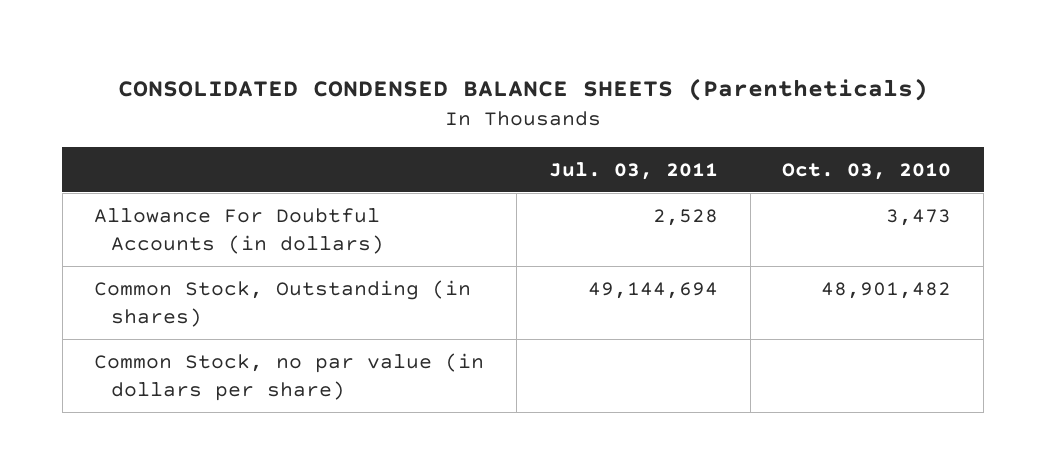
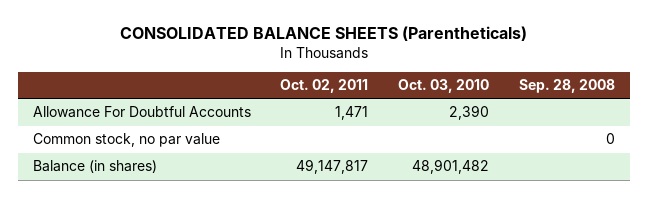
- CONSOLIDATED CONDENSED BALANCE SHEETS (Parentheticals)
+ CONSOLIDATED BALANCE SHEETS (Parentheticals)
- | Jul. 03, 2011 | Oct. 03, 2010
+ | Oct. 02, 2011 | Oct. 03, 2010 | Sep. 28, 2008
- Allowance For Doubtful Accounts (in dollars) | 2,528 | 3,473
- Common Stock, Outstanding (in shares) | 49,144,694 | 48,901,482
- Common Stock, no par value (in dollars per share)
+ Allowance For Doubtful Accounts | 1,471 | 2,390 |
+ Common stock, no par value | | | 0
+ Balance (in shares) | 49,147,817 | 48,901,482 |

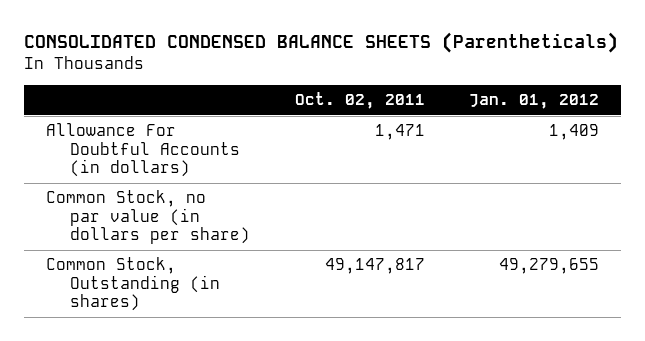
- CONSOLIDATED BALANCE SHEETS (Parentheticals)
+ CONSOLIDATED CONDENSED BALANCE SHEETS (Parentheticals)
- | Oct. 02, 2011 | Oct. 03, 2010 | Sep. 28, 2008
+ | Oct. 02, 2011 | Jan. 01, 2012
- Allowance For Doubtful Accounts | 1,471 | 2,390 |
- Common stock, no par value | | | 0
- Balance (in shares) | 49,147,817 | 48,901,482 |
+ Allowance For Doubtful Accounts (in dollars) | 1,471 | 1,409
+ Common Stock, no par value (in dollars per share)
+ Common Stock, Outstanding (in shares) | 49,147,817 | 49,279,655

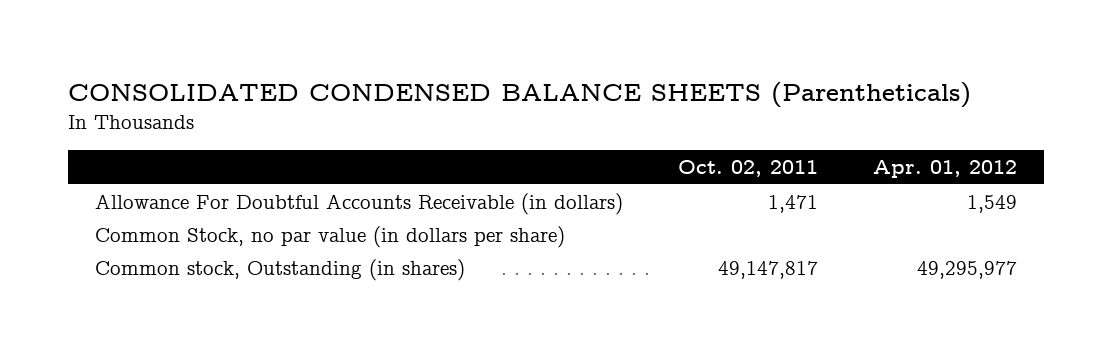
- | Oct. 02, 2011 | Jan. 01, 2012
+ | Oct. 02, 2011 | Apr. 01, 2012
- Allowance For Doubtful Accounts (in dollars) | 1,471 | 1,409
+ Allowance For Doubtful Accounts Receivable (in dollars) | 1,471 | 1,549
- Common Stock, Outstanding (in shares) | 49,147,817 | 49,279,655
+ Common stock, Outstanding (in shares) | 49,147,817 | 49,295,977

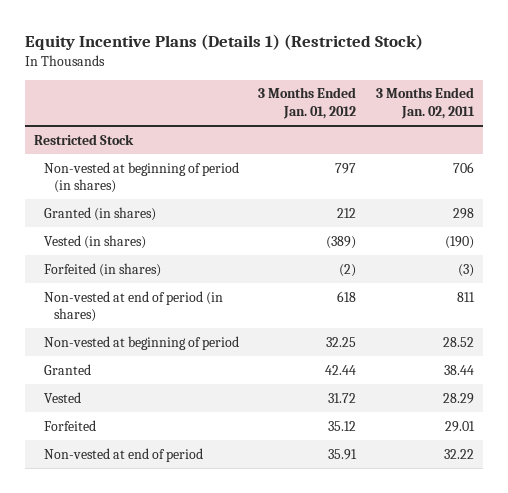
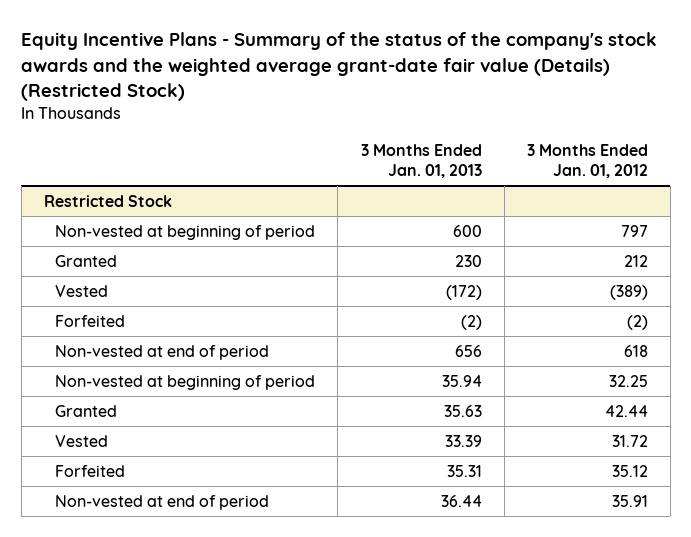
- Equity Incentive Plans (Details 1) (Restricted Stock)
+ Equity Incentive Plans - Summary of the status of the company's stock awards and the weighted average grant-date fair value (Details) (Restricted Stock)
- | 3 Months Ended Jan. 01, 2012 | 3 Months Ended Jan. 02, 2011
+ | 3 Months Ended Jan. 01, 2013 | 3 Months Ended Jan. 01, 2012
@ Restricted Stock
- Non-vested at beginning of period (in shares) | 797 | 706
- Granted (in shares) | 212 | 298
- Vested (in shares) | (389) | (190)
- Forfeited (in shares) | (2) | (3)
- Non-vested at end of period (in shares) | 618 | 811
+ Non-vested at beginning of period | 600 | 797
+ Granted | 230 | 212
+ Vested | (172) | (389)
+ Forfeited | (2) | (2)
+ Non-vested at end of period | 656 | 618

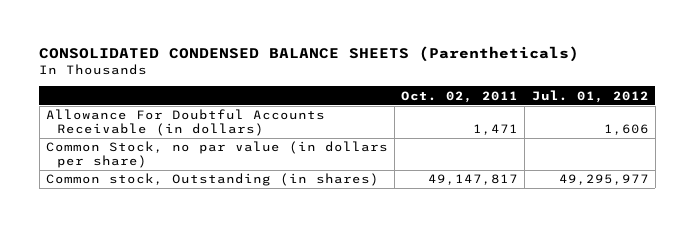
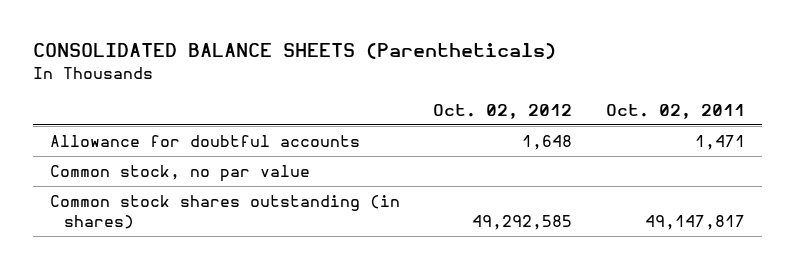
- CONSOLIDATED CONDENSED BALANCE SHEETS (Parentheticals)
+ CONSOLIDATED BALANCE SHEETS (Parentheticals)
- | Oct. 02, 2011 | Jul. 01, 2012
+ | Oct. 02, 2012 | Oct. 02, 2011
- Allowance For Doubtful Accounts Receivable (in dollars) | 1,471 | 1,606
- Common Stock, no par value (in dollars per share)
- Common stock, Outstanding (in shares) | 49,147,817 | 49,295,977
+ Allowance for doubtful accounts | 1,648 | 1,471
+ Common stock, no par value
+ Common stock shares outstanding (in shares) | 49,292,585 | 49,147,817

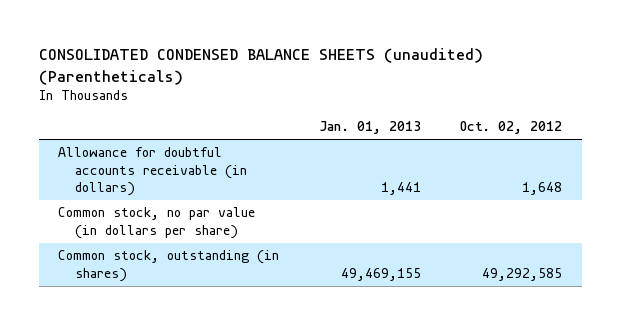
- CONSOLIDATED BALANCE SHEETS (Parentheticals)
+ CONSOLIDATED CONDENSED BALANCE SHEETS (unaudited) (Parentheticals)
- | Oct. 02, 2012 | Oct. 02, 2011
+ | Jan. 01, 2013 | Oct. 02, 2012
- Allowance for doubtful accounts | 1,648 | 1,471
- Common stock, no par value
- Common stock shares outstanding (in shares) | 49,292,585 | 49,147,817
+ Allowance for doubtful accounts receivable (in dollars) | 1,441 | 1,648
+ Common stock, no par value (in dollars per share)
+ Common stock, outstanding (in shares) | 49,469,155 | 49,292,585

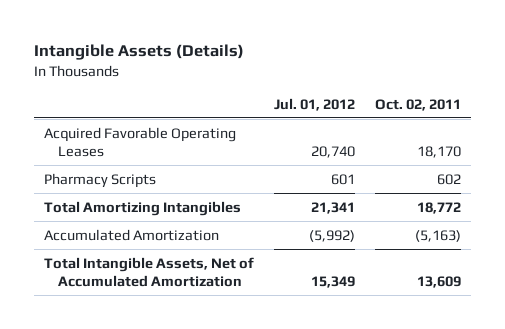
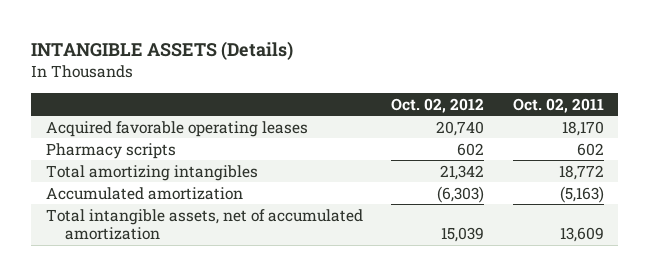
- Intangible Assets (Details)
+ INTANGIBLE ASSETS (Details)
- | Jul. 01, 2012 | Oct. 02, 2011
+ | Oct. 02, 2012 | Oct. 02, 2011
- Acquired Favorable Operating Leases | 20,740 | 18,170
- Pharmacy Scripts | 601 | 602
- Total Amortizing Intangibles | 21,341 | 18,772
- Accumulated Amortization | (5,992) | (5,163)
- Total Intangible Assets, Net of Accumulated Amortization | 15,349 | 13,609
+ Acquired favorable operating leases | 20,740 | 18,170
+ Pharmacy scripts | 602 | 602
+ Total amortizing intangibles | 21,342 | 18,772
+ Accumulated amortization | (6,303) | (5,163)
+ Total intangible assets, net of accumulated amortization | 15,039 | 13,609

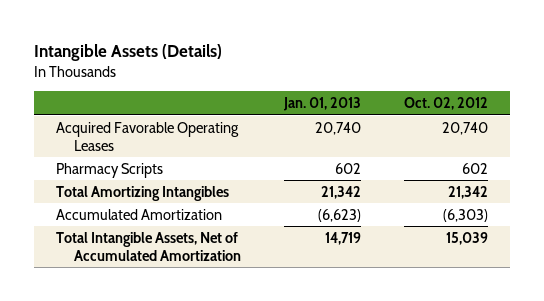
- INTANGIBLE ASSETS (Details)
+ Intangible Assets (Details)
- | Oct. 02, 2012 | Oct. 02, 2011
+ | Jan. 01, 2013 | Oct. 02, 2012
- Acquired favorable operating leases | 20,740 | 18,170
- Pharmacy scripts | 602 | 602
- Total amortizing intangibles | 21,342 | 18,772
- Accumulated amortization | (6,303) | (5,163)
- Total intangible assets, net of accumulated amortization | 15,039 | 13,609
+ Acquired Favorable Operating Leases | 20,740 | 20,740
+ Pharmacy Scripts | 602 | 602
+ Total Amortizing Intangibles | 21,342 | 21,342
+ Accumulated Amortization | (6,623) | (6,303)
+ Total Intangible Assets, Net of Accumulated Amortization | 14,719 | 15,039

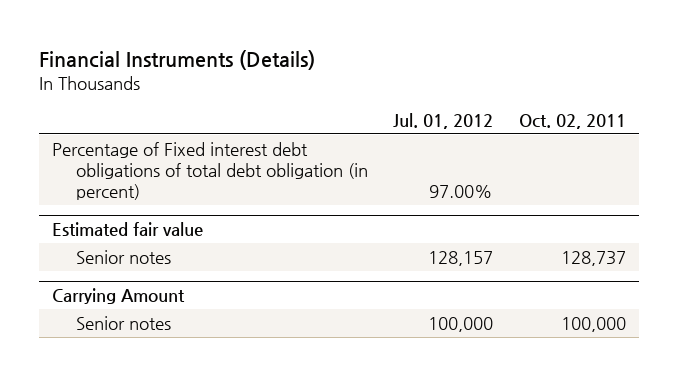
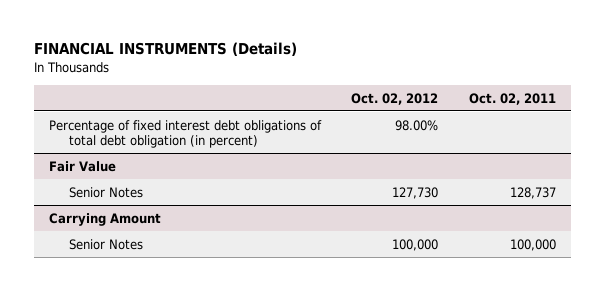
- Financial Instruments (Details)
+ FINANCIAL INSTRUMENTS (Details)
- | Jul. 01, 2012 | Oct. 02, 2011
+ | Oct. 02, 2012 | Oct. 02, 2011
- Percentage of Fixed interest debt obligations of total debt obligation (in percent) | 97.00% |
- Estimated fair value
- Senior notes | 128,157 | 128,737
+ Percentage of fixed interest debt obligations of total debt obligation (in percent) | 98.00% |
+ Fair Value
+ Senior Notes | 127,730 | 128,737
@ Carrying Amount
- Senior notes | 100,000 | 100,000
+ Senior Notes | 100,000 | 100,000

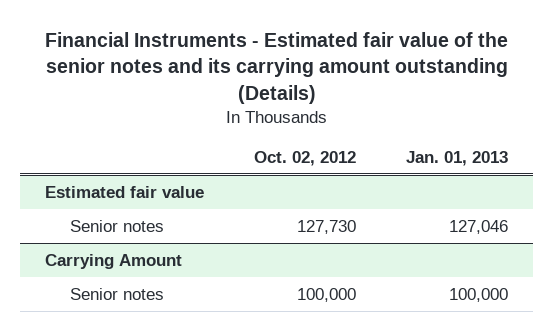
- FINANCIAL INSTRUMENTS (Details)
+ Financial Instruments - Estimated fair value of the senior notes and its carrying amount outstanding (Details)
- | Oct. 02, 2012 | Oct. 02, 2011
+ | Oct. 02, 2012 | Jan. 01, 2013
- Percentage of fixed interest debt obligations of total debt obligation (in percent) | 98.00% |
- Fair Value
- Senior Notes | 127,730 | 128,737
+ Estimated fair value
+ Senior notes | 127,730 | 127,046
@ Carrying Amount
- Senior Notes | 100,000 | 100,000
+ Senior notes | 100,000 | 100,000

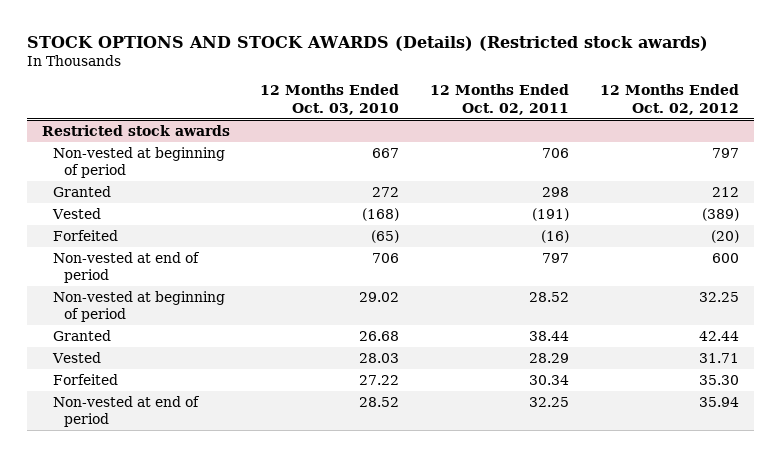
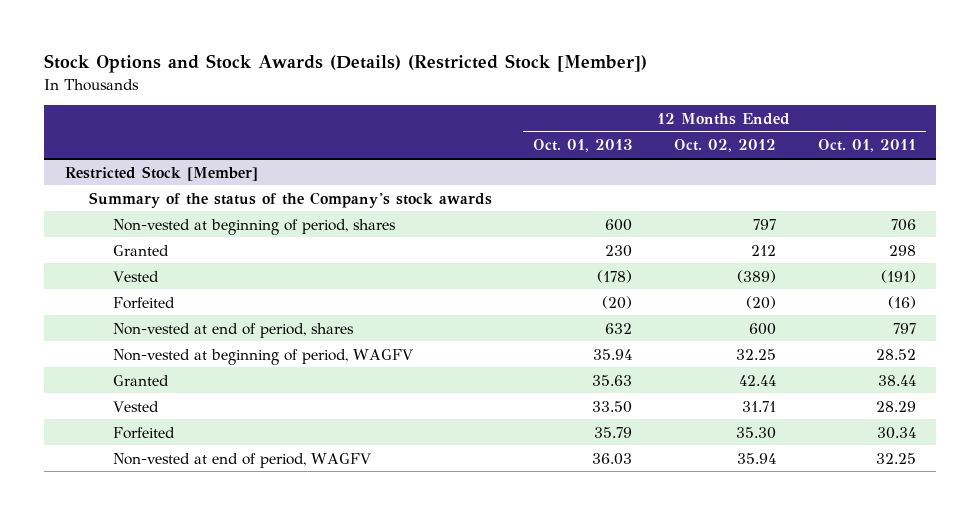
- STOCK OPTIONS AND STOCK AWARDS (Details) (Restricted stock awards)
+ Stock Options and Stock Awards (Details) (Restricted Stock [Member])
- | 12 Months Ended Oct. 03, 2010 | 12 Months Ended Oct. 02, 2011 | 12 Months Ended Oct. 02, 2012
+ | 12 Months Ended Oct. 01, 2013 | 12 Months Ended Oct. 02, 2012 | 12 Months Ended Oct. 01, 2011
- Restricted stock awards
- Non-vested at beginning of period | 667 | 706 | 797
+ Restricted Stock [Member]
+ Summary of the status of the Company's stock awards
+ Non-vested at beginning of period, shares | 600 | 797 | 706
- Non-vested at end of period | 706 | 797 | 600
- Non-vested at beginning of period | 29.02 | 28.52 | 32.25
+ Non-vested at end of period, shares | 632 | 600 | 797
+ Non-vested at beginning of period, WAGFV | 35.94 | 32.25 | 28.52
- Non-vested at end of period | 28.52 | 32.25 | 35.94
+ Non-vested at end of period, WAGFV | 36.03 | 35.94 | 32.25

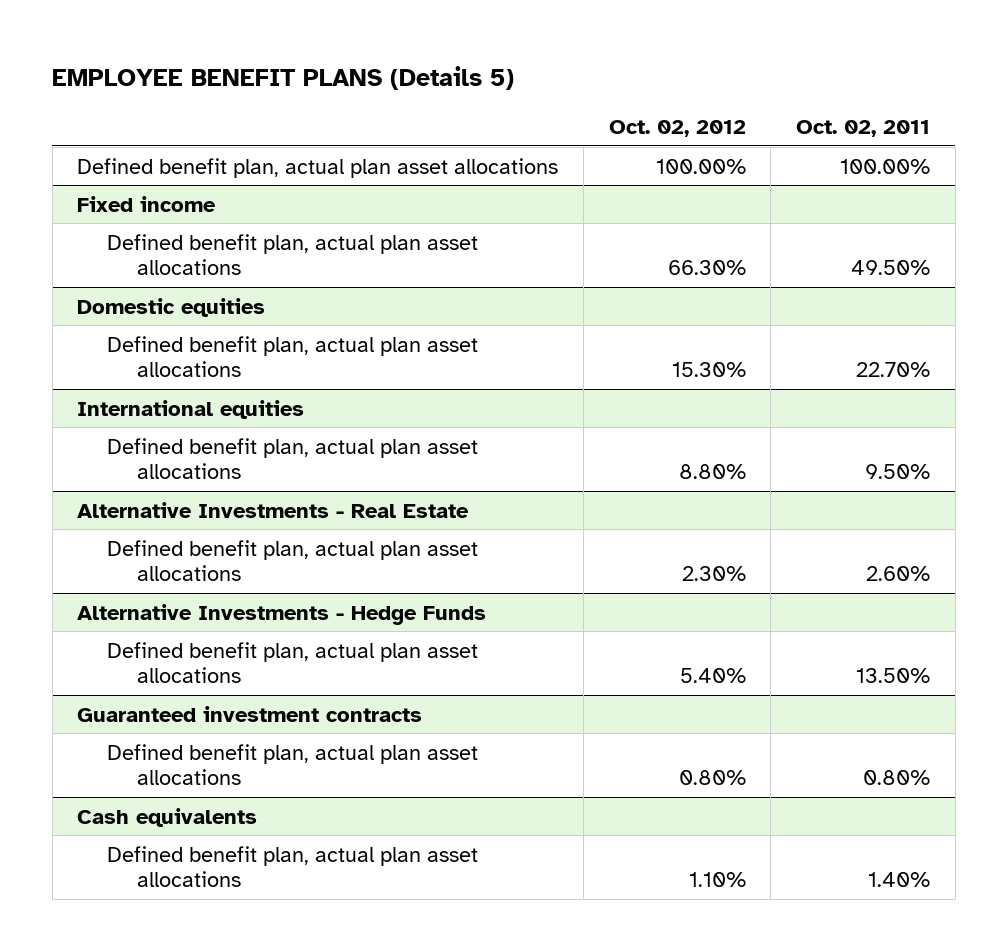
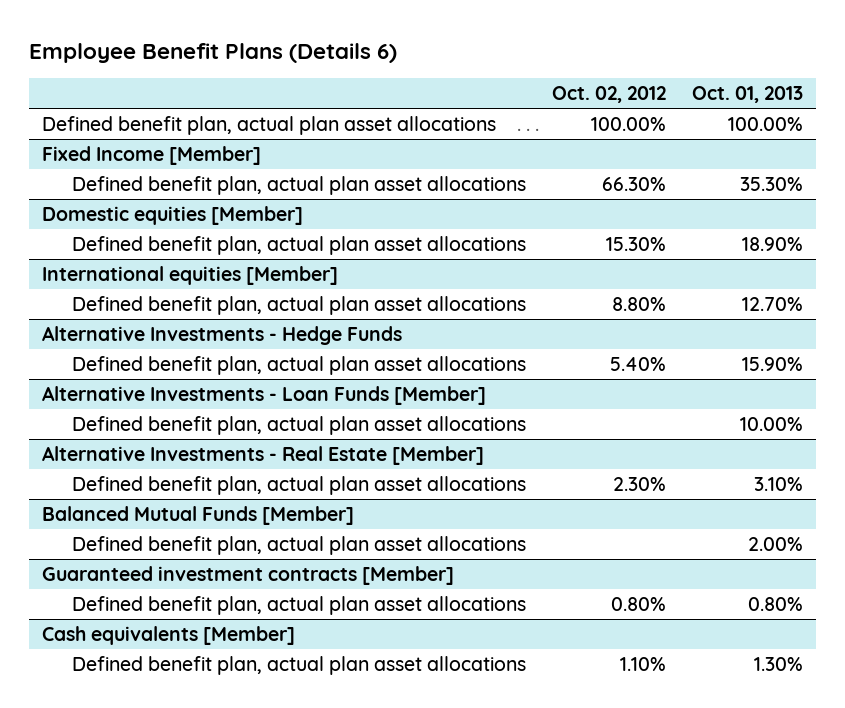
- EMPLOYEE BENEFIT PLANS (Details 5)
+ Employee Benefit Plans (Details 6)
- | Oct. 02, 2012 | Oct. 02, 2011
+ | Oct. 02, 2012 | Oct. 01, 2013
- Fixed income
+ Fixed Income [Member]
- Domestic equities
+ Domestic equities [Member]
- International equities
+ International equities [Member]
- Alternative Investments - Real Estate
- Defined benefit plan, actual plan asset allocations | 2.30% | 2.60%
- Guaranteed investment contracts
+ Alternative Investments - Loan Funds [Member]
+ Defined benefit plan, actual plan asset allocations | | 10.00%
+ Alternative Investments - Real Estate [Member]
+ Defined benefit plan, actual plan asset allocations | 2.30% | 3.10%
+ Balanced Mutual Funds [Member]
+ Defined benefit plan, actual plan asset allocations | | 2.00%
+ Guaranteed investment contracts [Member]
- Cash equivalents
+ Cash equivalents [Member]

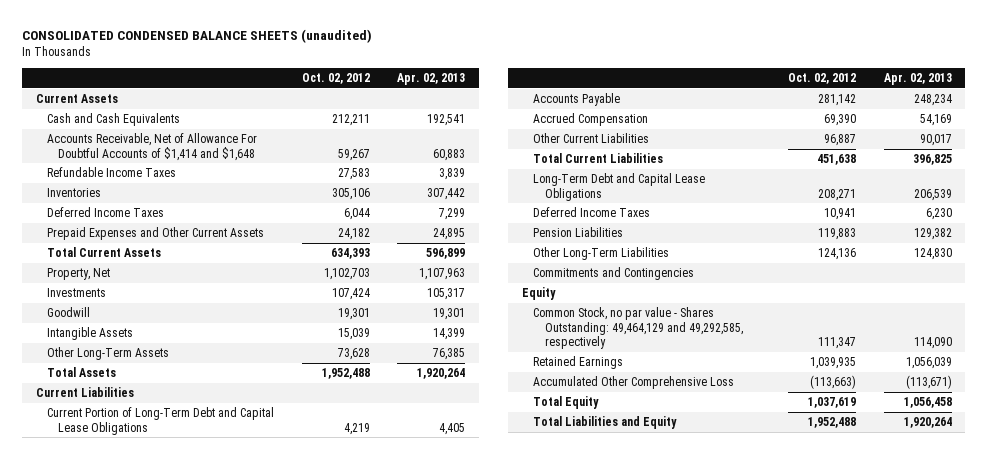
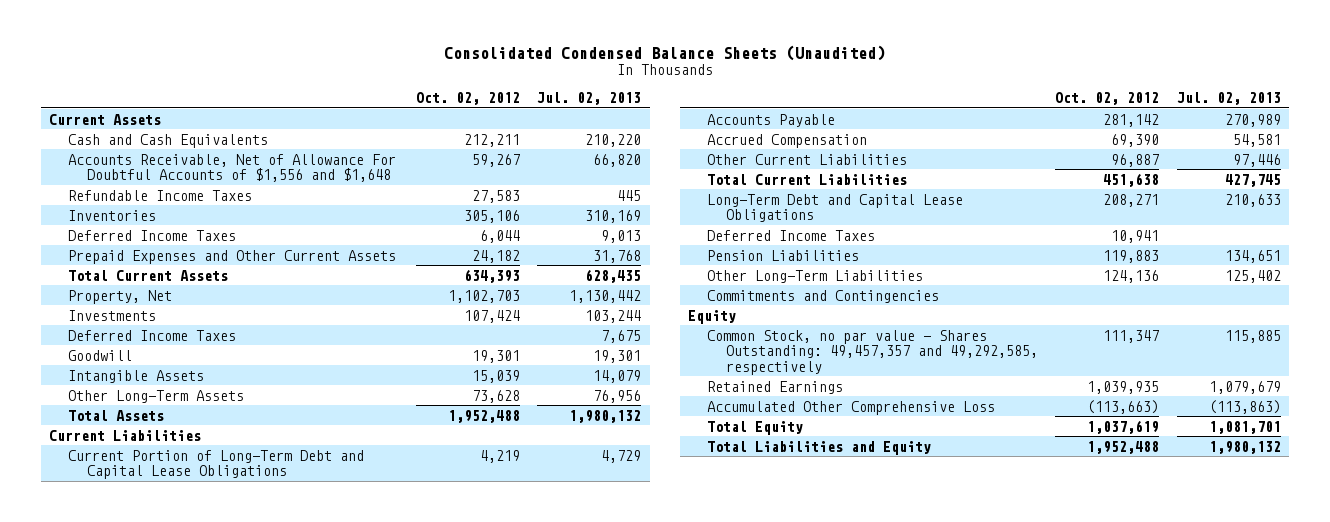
- CONSOLIDATED CONDENSED BALANCE SHEETS (unaudited)
+ Consolidated Condensed Balance Sheets (Unaudited)
- | Oct. 02, 2012 | Apr. 02, 2013
+ | Oct. 02, 2012 | Jul. 02, 2013
- Accounts Receivable, Net of Allowance For Doubtful Accounts of $1,414 and $1,648 | 59,267 | 60,883
+ Accounts Receivable, Net of Allowance For Doubtful Accounts of $1,556 and $1,648 | 59,267 | 66,820
+ Deferred Income Taxes | | 7,675
- Common Stock, no par value - Shares Outstanding: 49,464,129 and 49,292,585, respectively | 111,347 | 114,090
+ Common Stock, no par value - Shares Outstanding: 49,457,357 and 49,292,585, respectively | 111,347 | 115,885

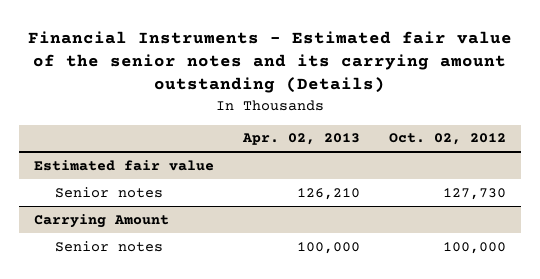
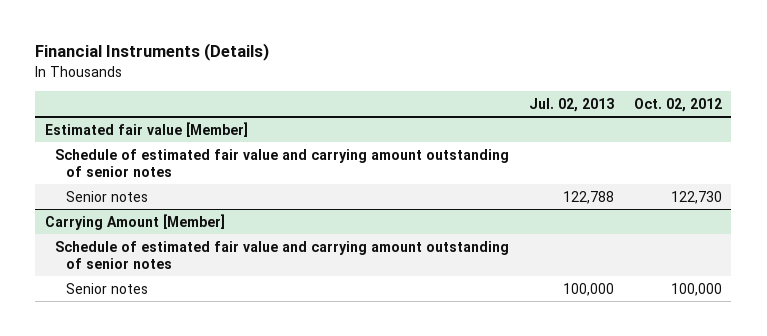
- Financial Instruments - Estimated fair value of the senior notes and its carrying amount outstanding (Details)
+ Financial Instruments (Details)
- | Apr. 02, 2013 | Oct. 02, 2012
+ | Jul. 02, 2013 | Oct. 02, 2012
- Estimated fair value
- Senior notes | 126,210 | 127,730
- Carrying Amount
+ Estimated fair value [Member]
+ Schedule of estimated fair value and carrying amount outstanding of senior notes
+ Senior notes | 122,788 | 122,730
+ Carrying Amount [Member]
+ Schedule of estimated fair value and carrying amount outstanding of senior notes

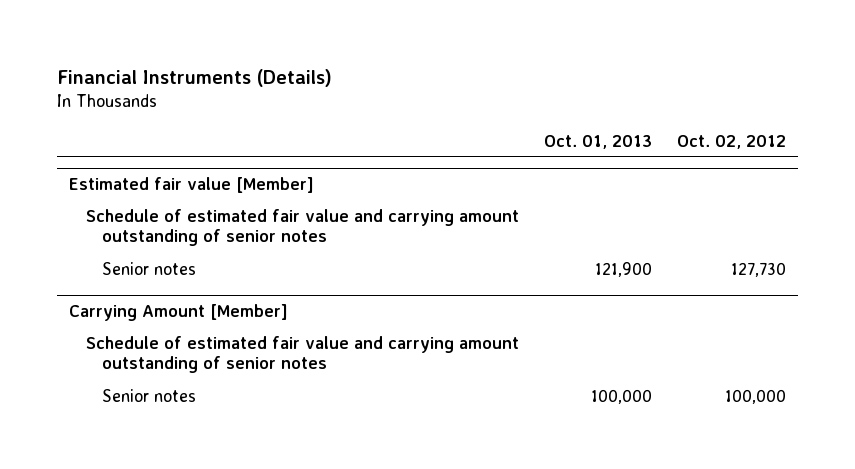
- | Jul. 02, 2013 | Oct. 02, 2012
+ | Oct. 01, 2013 | Oct. 02, 2012
@ Estimated fair value [Member]
- Senior notes | 122,788 | 122,730
+ Senior notes | 121,900 | 127,730

